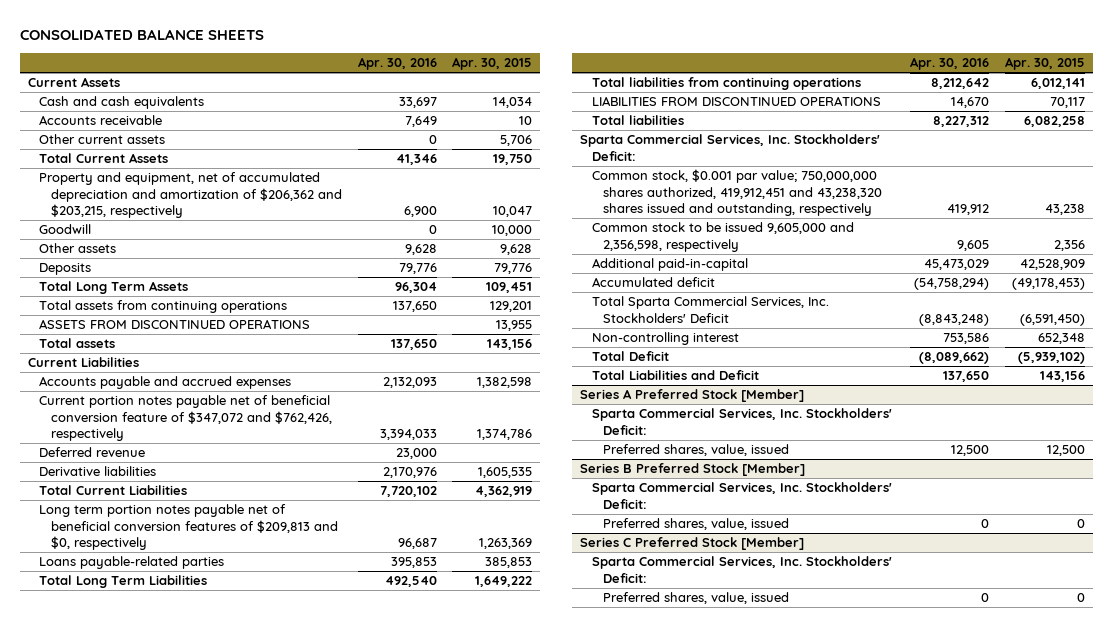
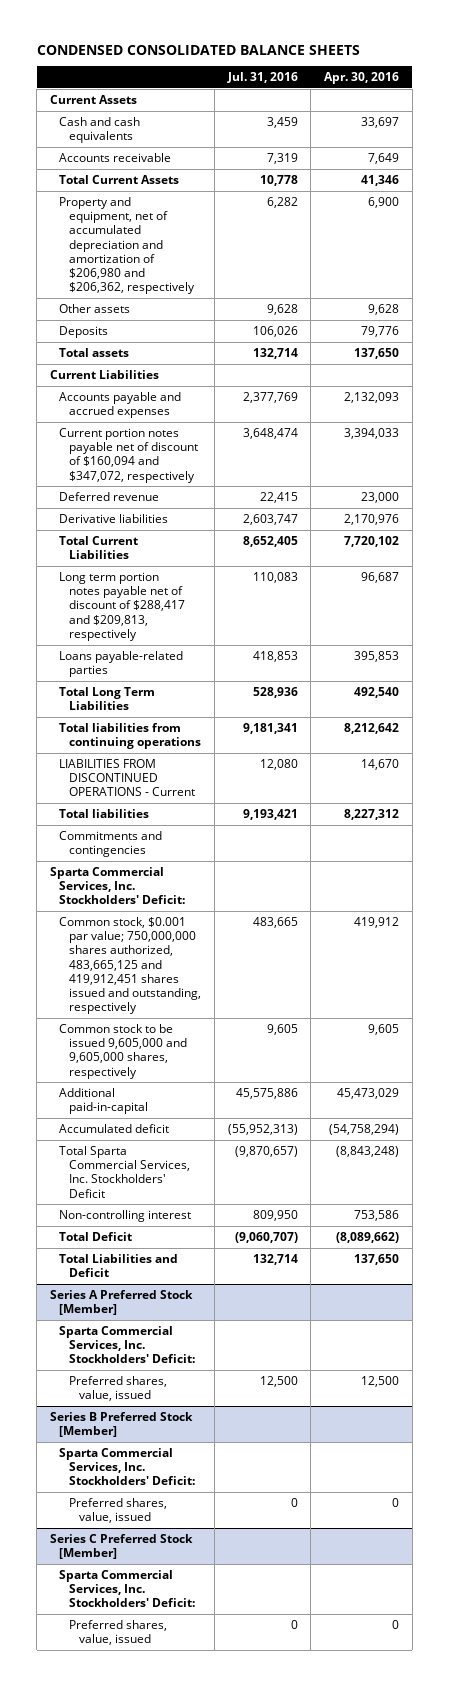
- CONSOLIDATED BALANCE SHEETS
+ CONDENSED CONSOLIDATED BALANCE SHEETS
- | Apr. 30, 2016 | Apr. 30, 2015
+ | Jul. 31, 2016 | Apr. 30, 2016
- Other current assets | 0 | 5,706
- Property and equipment, net of accumulated depreciation and amortization of $206,362 and $203,215, respectively | 6,900 | 10,047
- Goodwill | 0 | 10,000
+ Property and equipment, net of accumulated depreciation and amortization of $206,980 and $206,362, respectively | 6,282 | 6,900
- Total Long Term Assets | 96,304 | 109,451
- Total assets from continuing operations | 137,650 | 129,201
- ASSETS FROM DISCONTINUED OPERATIONS | | 13,955
- Current portion notes payable net of beneficial conversion feature of $347,072 and $762,426, respectively | 3,394,033 | 1,374,786
+ Current portion notes payable net of discount of $160,094 and $347,072, respectively | 3,648,474 | 3,394,033
- Long term portion notes payable net of beneficial conversion features of $209,813 and $0, respectively | 96,687 | 1,263,369
+ Long term portion notes payable net of discount of $288,417 and $209,813, respectively | 110,083 | 96,687
- LIABILITIES FROM DISCONTINUED OPERATIONS | 14,670 | 70,117
+ LIABILITIES FROM DISCONTINUED OPERATIONS - Current | 12,080 | 14,670
+ Commitments and contingencies
- Common stock, $0.001 par value; 750,000,000 shares authorized, 419,912,451 and 43,238,320 shares issued and outstanding, respectively | 419,912 | 43,238
- Common stock to be issued 9,605,000 and 2,356,598, respectively | 9,605 | 2,356
+ Common stock, $0.001 par value; 750,000,000 shares authorized, 483,665,125 and 419,912,451 shares issued and outstanding, respectively | 483,665 | 419,912
+ Common stock to be issued 9,605,000 and 9,605,000 shares, respectively | 9,605 | 9,605

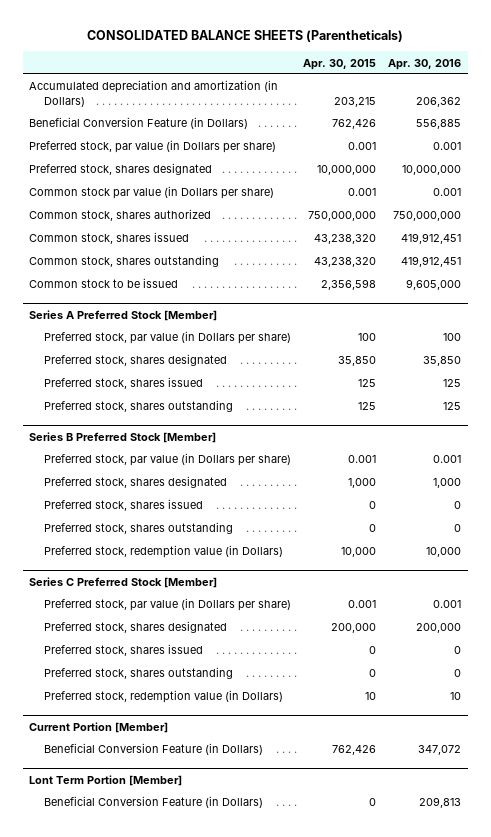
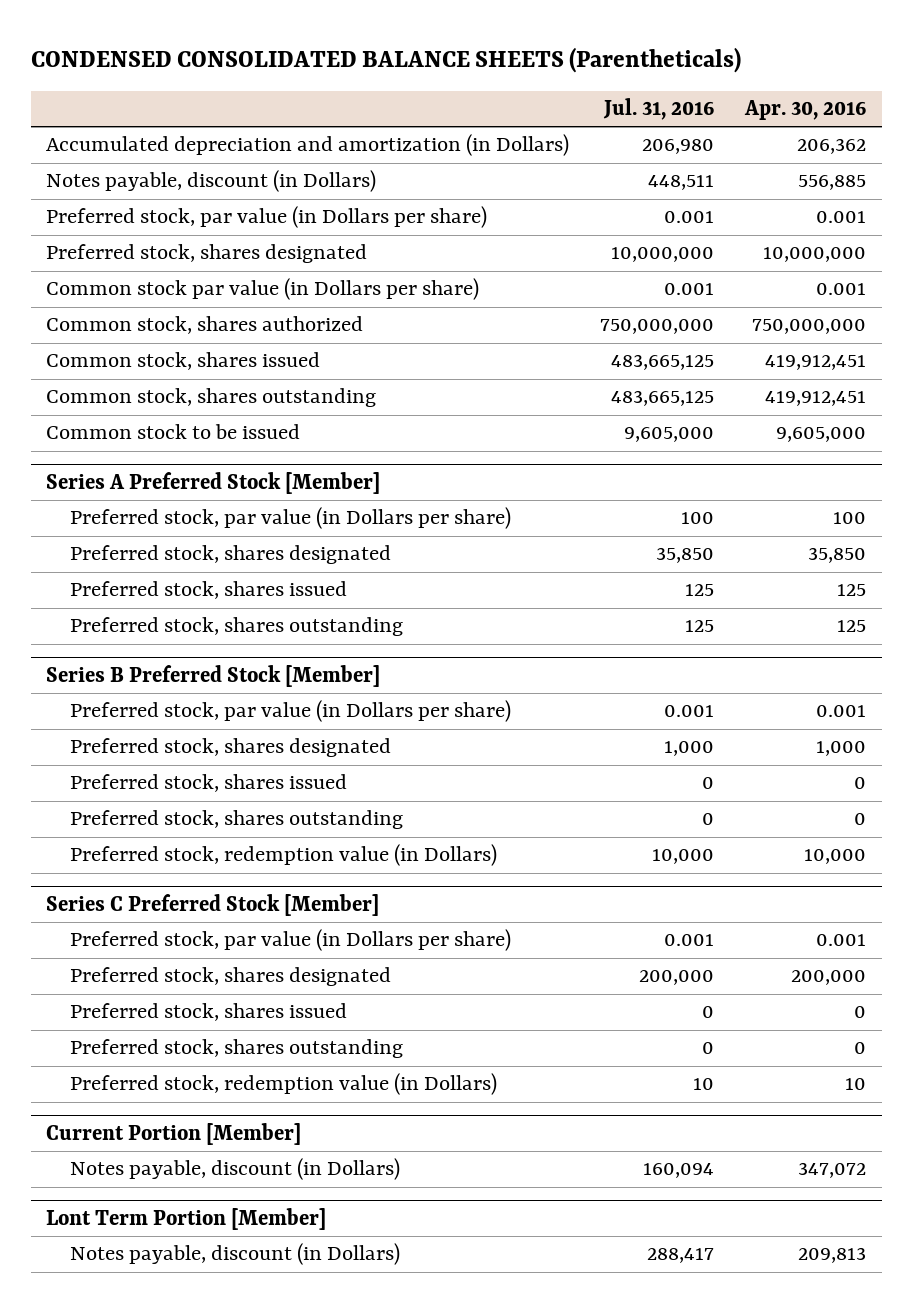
- CONSOLIDATED BALANCE SHEETS (Parentheticals)
+ CONDENSED CONSOLIDATED BALANCE SHEETS (Parentheticals)
- | Apr. 30, 2015 | Apr. 30, 2016
+ | Jul. 31, 2016 | Apr. 30, 2016
- Beneficial Conversion Feature (in Dollars) | 762,426 | 556,885
+ Notes payable, discount (in Dollars) | 448,511 | 556,885
@ Current Portion [Member]
- Beneficial Conversion Feature (in Dollars) | 762,426 | 347,072
+ Notes payable, discount (in Dollars) | 160,094 | 347,072
@ Lont Term Portion [Member]
- Beneficial Conversion Feature (in Dollars) | 0 | 209,813
+ Notes payable, discount (in Dollars) | 288,417 | 209,813

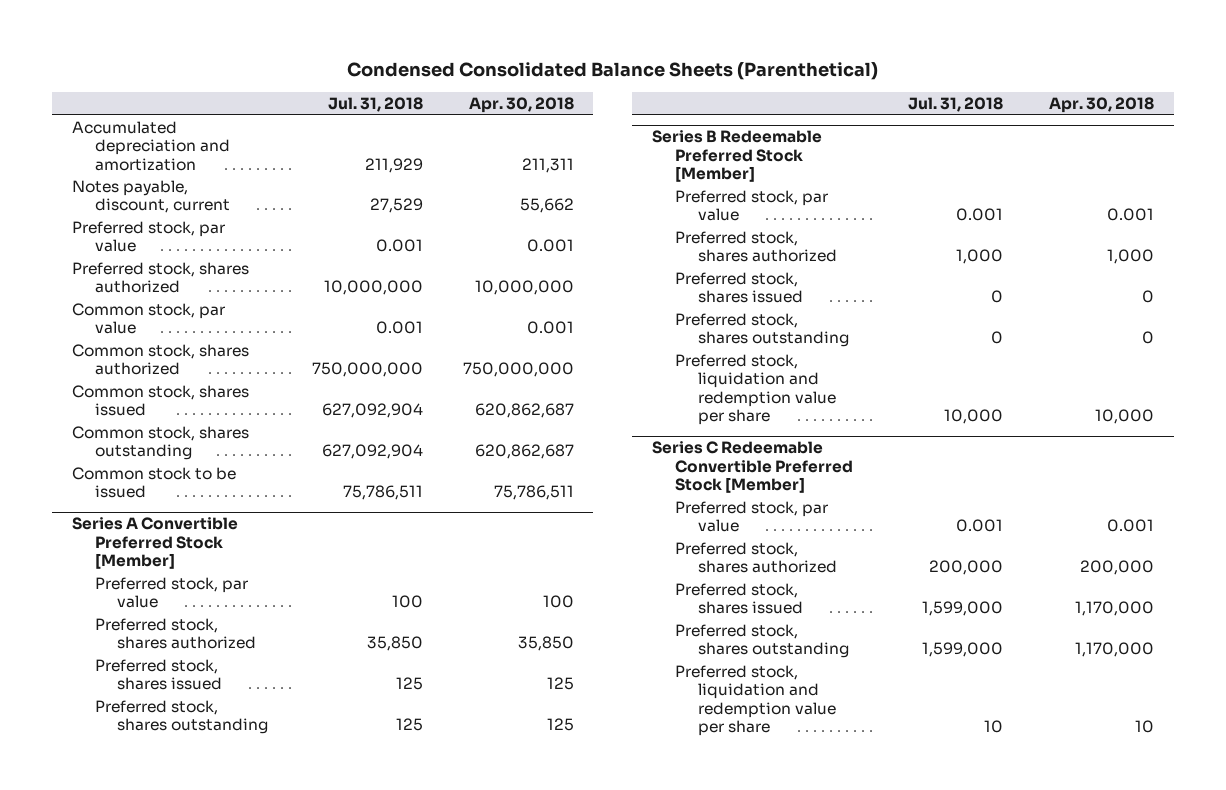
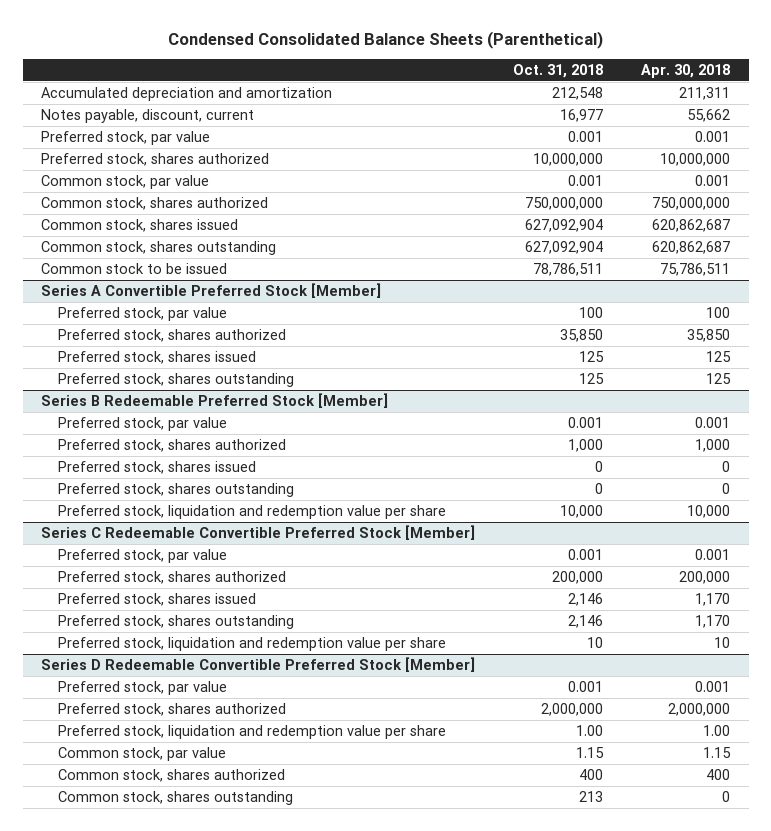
- | Jul. 31, 2018 | Apr. 30, 2018
+ | Oct. 31, 2018 | Apr. 30, 2018
@ Series C Redeemable Convertible Preferred Stock [Member]
- Preferred stock, shares issued | 1,599,000 | 1,170,000
- Preferred stock, shares outstanding | 1,599,000 | 1,170,000
+ Preferred stock, shares issued | 2,146 | 1,170
+ Preferred stock, shares outstanding | 2,146 | 1,170
+ Series D Redeemable Convertible Preferred Stock [Member]
+ Preferred stock, par value | 0.001 | 0.001
+ Preferred stock, shares authorized | 2,000,000 | 2,000,000
+ Preferred stock, liquidation and redemption value per share | 1.00 | 1.00
+ Common stock, par value | 1.15 | 1.15
+ Common stock, shares authorized | 400 | 400
+ Common stock, shares outstanding | 213 | 0

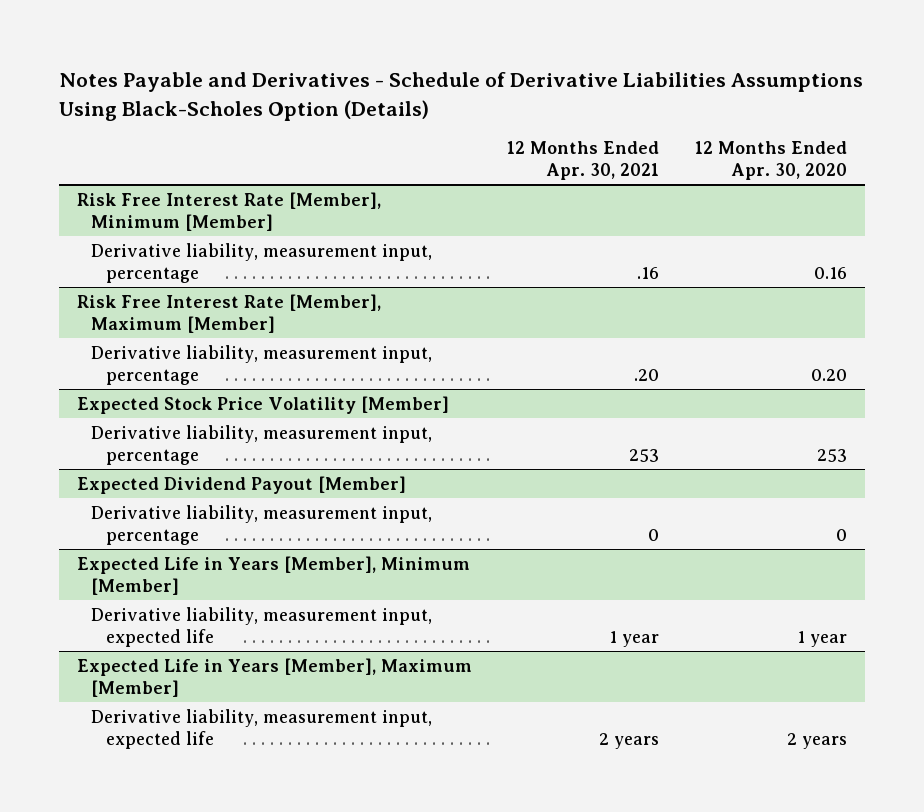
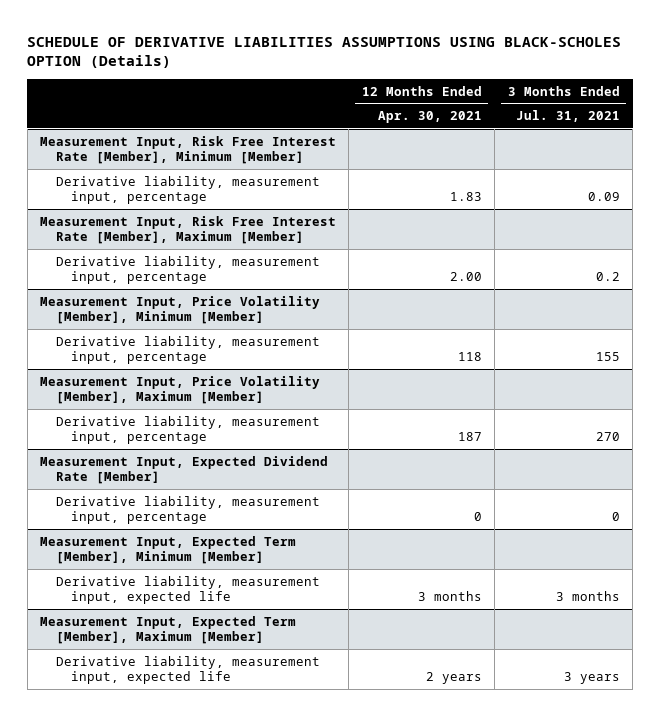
- Notes Payable and Derivatives - Schedule of Derivative Liabilities Assumptions Using Black-Scholes Option (Details)
+ SCHEDULE OF DERIVATIVE LIABILITIES ASSUMPTIONS USING BLACK-SCHOLES OPTION (Details)
- | 12 Months Ended Apr. 30, 2021 | 12 Months Ended Apr. 30, 2020
+ | 12 Months Ended Apr. 30, 2021 | 3 Months Ended Jul. 31, 2021
- Risk Free Interest Rate [Member], Minimum [Member]
- Derivative liability, measurement input, percentage | .16 | 0.16
- Risk Free Interest Rate [Member], Maximum [Member]
- Derivative liability, measurement input, percentage | .20 | 0.20
- Expected Stock Price Volatility [Member]
- Derivative liability, measurement input, percentage | 253 | 253
- Expected Dividend Payout [Member]
+ Measurement Input, Risk Free Interest Rate [Member], Minimum [Member]
+ Derivative liability, measurement input, percentage | 1.83 | 0.09
+ Measurement Input, Risk Free Interest Rate [Member], Maximum [Member]
+ Derivative liability, measurement input, percentage | 2.00 | 0.2
+ Measurement Input, Price Volatility [Member], Minimum [Member]
+ Derivative liability, measurement input, percentage | 118 | 155
+ Measurement Input, Price Volatility [Member], Maximum [Member]
+ Derivative liability, measurement input, percentage | 187 | 270
+ Measurement Input, Expected Dividend Rate [Member]
- Expected Life in Years [Member], Minimum [Member]
- Derivative liability, measurement input, expected life | 1 year | 1 year
- Expected Life in Years [Member], Maximum [Member]
+ Measurement Input, Expected Term [Member], Minimum [Member]
+ Derivative liability, measurement input, expected life | 3 months | 3 months
+ Measurement Input, Expected Term [Member], Maximum [Member]

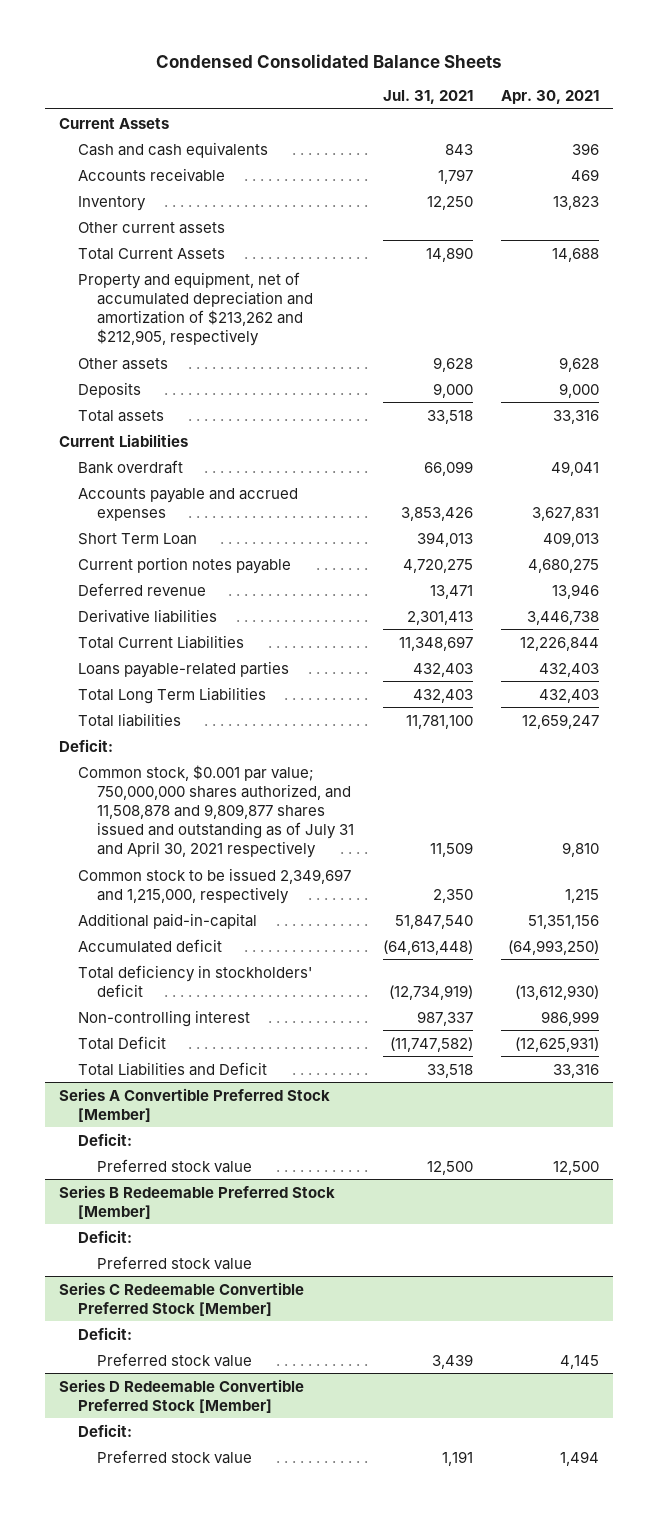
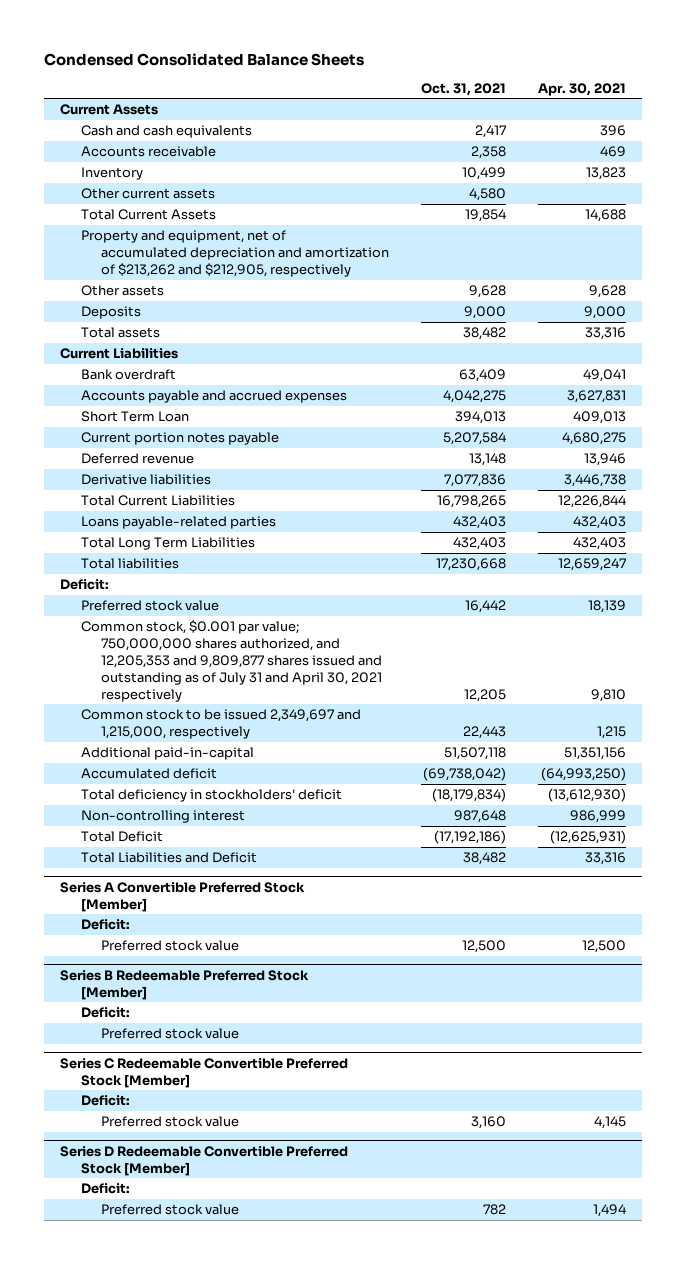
- | Jul. 31, 2021 | Apr. 30, 2021
+ | Oct. 31, 2021 | Apr. 30, 2021
- Common stock, $0.001 par value; 750,000,000 shares authorized, and 11,508,878 and 9,809,877 shares issued and outstanding as of July 31 and April 30, 2021 respectively | 11,509 | 9,810
+ Preferred stock value | 16,442 | 18,139
+ Common stock, $0.001 par value; 750,000,000 shares authorized, and 12,205,353 and 9,809,877 shares issued and outstanding as of July 31 and April 30, 2021 respectively | 12,205 | 9,810

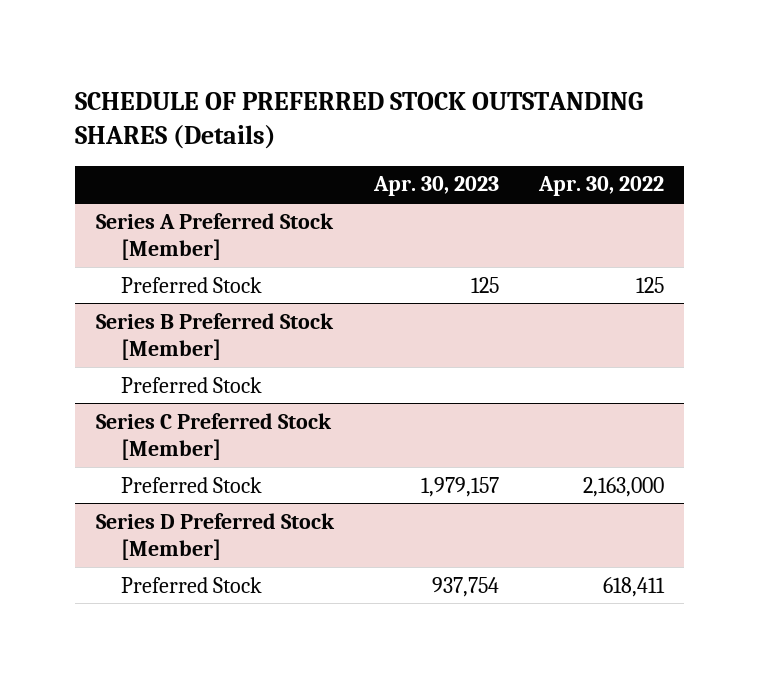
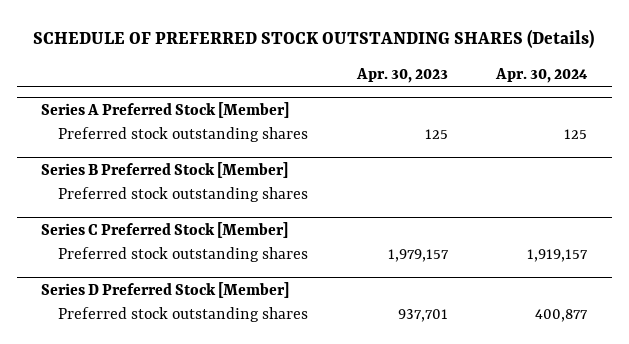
- | Apr. 30, 2023 | Apr. 30, 2022
+ | Apr. 30, 2023 | Apr. 30, 2024
@ Series A Preferred Stock [Member]
- Preferred Stock | 125 | 125
+ Preferred stock outstanding shares | 125 | 125
@ Series B Preferred Stock [Member]
- Preferred Stock
+ Preferred stock outstanding shares
@ Series C Preferred Stock [Member]
- Preferred Stock | 1,979,157 | 2,163,000
+ Preferred stock outstanding shares | 1,979,157 | 1,919,157
@ Series D Preferred Stock [Member]
- Preferred Stock | 937,754 | 618,411
+ Preferred stock outstanding shares | 937,701 | 400,877

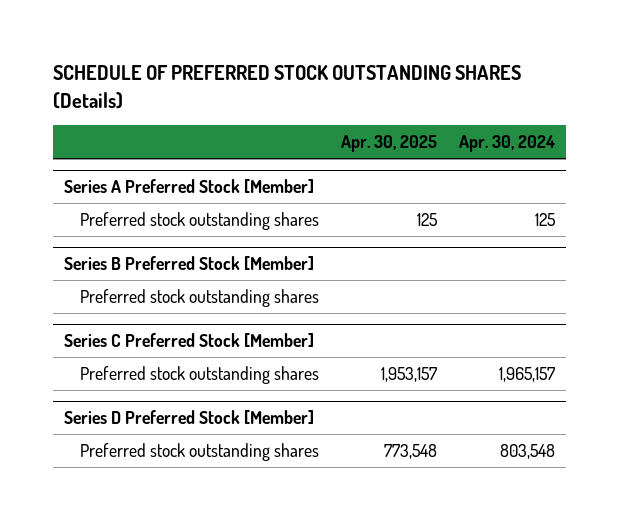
- | Apr. 30, 2023 | Apr. 30, 2024
+ | Apr. 30, 2025 | Apr. 30, 2024
@ Series C Preferred Stock [Member]
- Preferred stock outstanding shares | 1,979,157 | 1,919,157
+ Preferred stock outstanding shares | 1,953,157 | 1,965,157
@ Series D Preferred Stock [Member]
- Preferred stock outstanding shares | 937,701 | 400,877
+ Preferred stock outstanding shares | 773,548 | 803,548

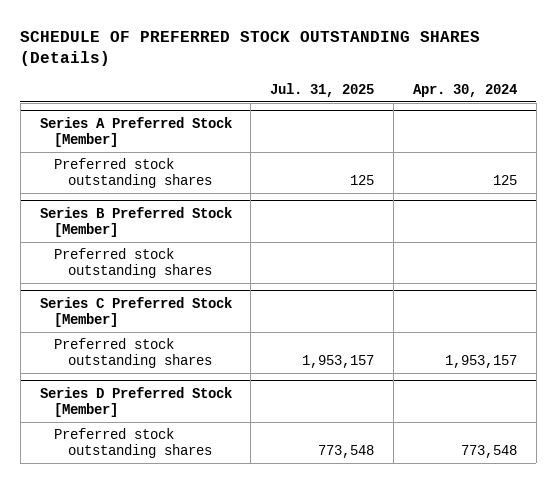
- | Apr. 30, 2025 | Apr. 30, 2024
+ | Jul. 31, 2025 | Apr. 30, 2024
@ Series C Preferred Stock [Member]
- Preferred stock outstanding shares | 1,953,157 | 1,965,157
+ Preferred stock outstanding shares | 1,953,157 | 1,953,157
@ Series D Preferred Stock [Member]
- Preferred stock outstanding shares | 773,548 | 803,548
+ Preferred stock outstanding shares | 773,548 | 773,548

